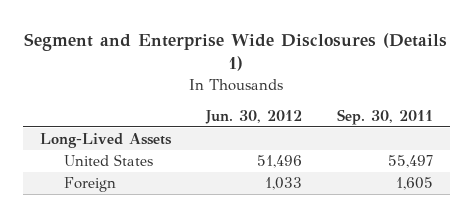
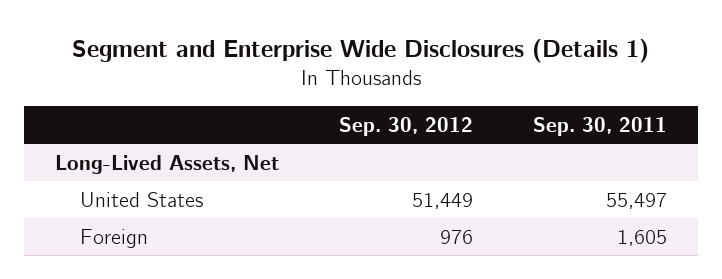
- | Jun. 30, 2012 | Sep. 30, 2011
+ | Sep. 30, 2012 | Sep. 30, 2011
- Long-Lived Assets
+ Long-Lived Assets, Net

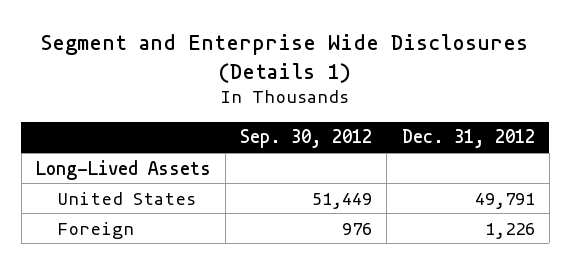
- | Sep. 30, 2012 | Sep. 30, 2011
+ | Sep. 30, 2012 | Dec. 31, 2012
- Long-Lived Assets, Net
+ Long-Lived Assets

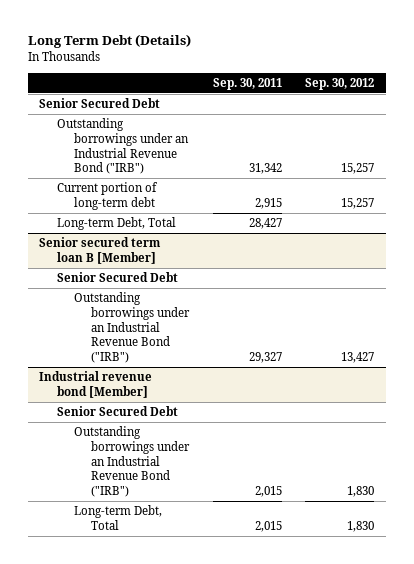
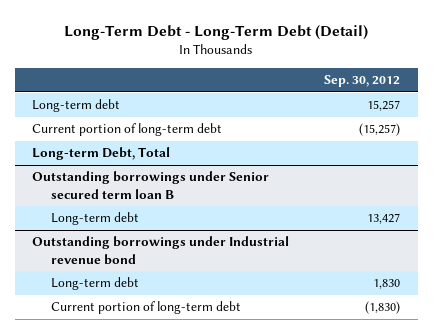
- Long Term Debt (Details)
+ Long-Term Debt - Long-Term Debt (Detail)
- | Sep. 30, 2011 | Sep. 30, 2012
+ | Sep. 30, 2012
- Senior Secured Debt
- Outstanding borrowings under an Industrial Revenue Bond ("IRB") | 31,342 | 15,257
- Current portion of long-term debt | 2,915 | 15,257
+ Long-term debt | 15,257
+ Current portion of long-term debt | (15,257)
- Senior secured term loan B [Member]
- Senior Secured Debt
- Outstanding borrowings under an Industrial Revenue Bond ("IRB") | 29,327 | 13,427
- Industrial revenue bond [Member]
- Senior Secured Debt
- Outstanding borrowings under an Industrial Revenue Bond ("IRB") | 2,015 | 1,830
- Long-term Debt, Total | 2,015 | 1,830
+ Outstanding borrowings under Senior secured term loan B
+ Long-term debt | 13,427
+ Outstanding borrowings under Industrial revenue bond
+ Long-term debt | 1,830
+ Current portion of long-term debt | (1,830)

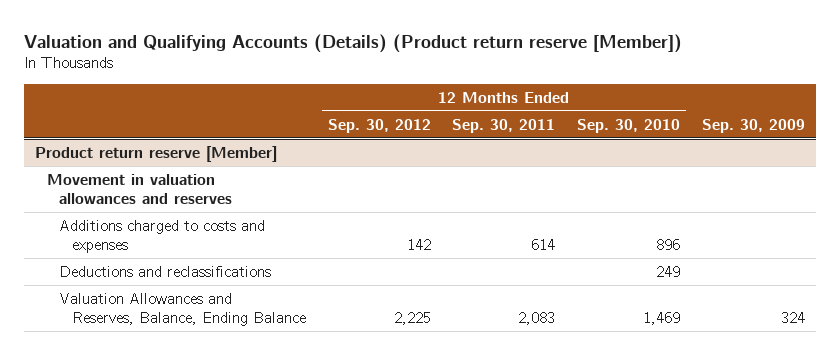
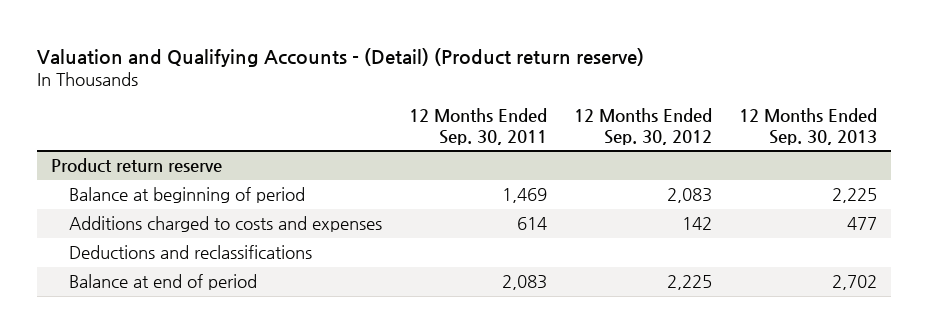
- Valuation and Qualifying Accounts (Details) (Product return reserve [Member])
+ Valuation and Qualifying Accounts - (Detail) (Product return reserve)
- | 12 Months Ended Sep. 30, 2012 | 12 Months Ended Sep. 30, 2011 | 12 Months Ended Sep. 30, 2010 | Sep. 30, 2009
+ | 12 Months Ended Sep. 30, 2011 | 12 Months Ended Sep. 30, 2012 | 12 Months Ended Sep. 30, 2013
- Product return reserve [Member]
- Movement in valuation allowances and reserves
+ Product return reserve
+ Balance at beginning of period | 1,469 | 2,083 | 2,225
- Valuation Allowances and Reserves, Balance, Ending Balance | 2,225 | 2,083 | 1,469 | 324
+ Balance at end of period | 2,083 | 2,225 | 2,702

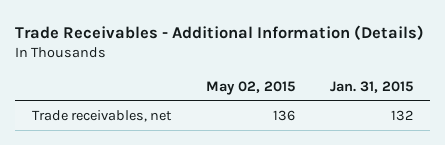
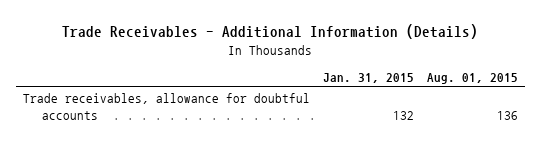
- | May 02, 2015 | Jan. 31, 2015
+ | Jan. 31, 2015 | Aug. 01, 2015
- Trade receivables, net | 136 | 132
+ Trade receivables, allowance for doubtful accounts | 132 | 136

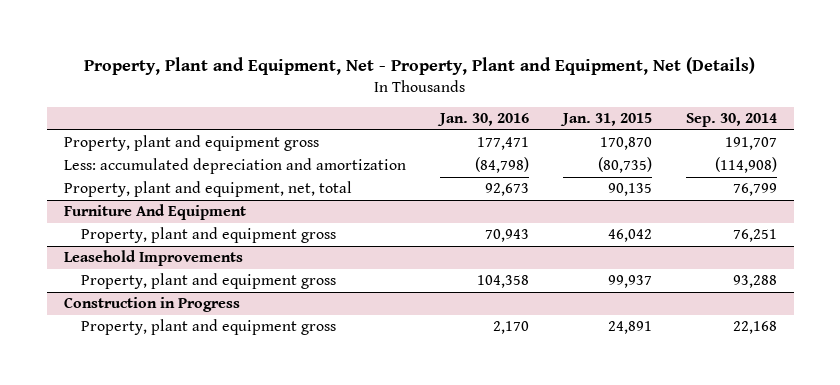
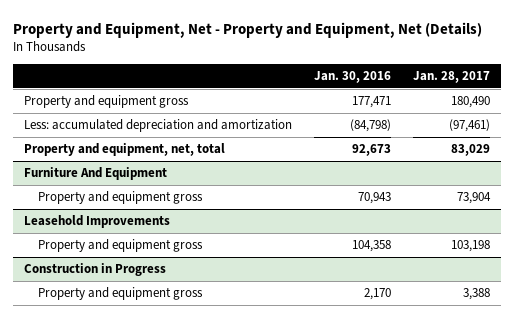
- Property, Plant and Equipment, Net - Property, Plant and Equipment, Net (Details)
+ Property and Equipment, Net - Property and Equipment, Net (Details)
- | Jan. 30, 2016 | Jan. 31, 2015 | Sep. 30, 2014
+ | Jan. 30, 2016 | Jan. 28, 2017
- Property, plant and equipment gross | 177,471 | 170,870 | 191,707
+ Property and equipment gross | 177,471 | 180,490
- Property, plant and equipment, net, total | 92,673 | 90,135 | 76,799
+ Property and equipment, net, total | 92,673 | 83,029
@ Furniture And Equipment
- Property, plant and equipment gross | 70,943 | 46,042 | 76,251
+ Property and equipment gross | 70,943 | 73,904
@ Leasehold Improvements
- Property, plant and equipment gross | 104,358 | 99,937 | 93,288
+ Property and equipment gross | 104,358 | 103,198
@ Construction in Progress
- Property, plant and equipment gross | 2,170 | 24,891 | 22,168
+ Property and equipment gross | 2,170 | 3,388

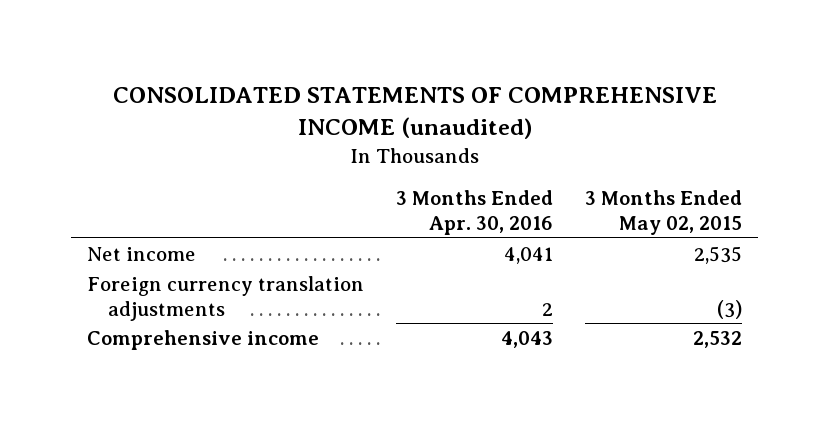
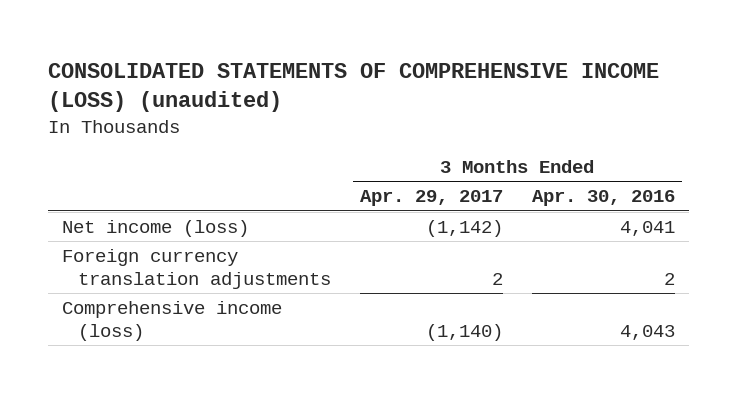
- CONSOLIDATED STATEMENTS OF COMPREHENSIVE INCOME (unaudited)
+ CONSOLIDATED STATEMENTS OF COMPREHENSIVE INCOME (LOSS) (unaudited)
- | 3 Months Ended Apr. 30, 2016 | 3 Months Ended May 02, 2015
+ | 3 Months Ended Apr. 29, 2017 | 3 Months Ended Apr. 30, 2016
- Net income | 4,041 | 2,535
+ Net income (loss) | (1,142) | 4,041
- Comprehensive income | 4,043 | 2,532
+ Comprehensive income (loss) | (1,140) | 4,043

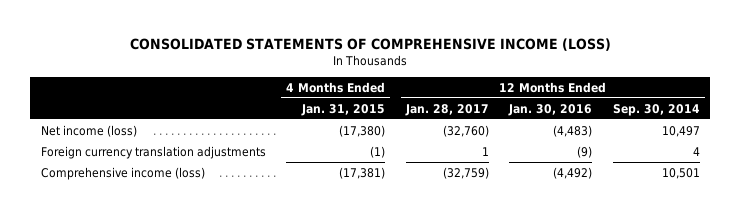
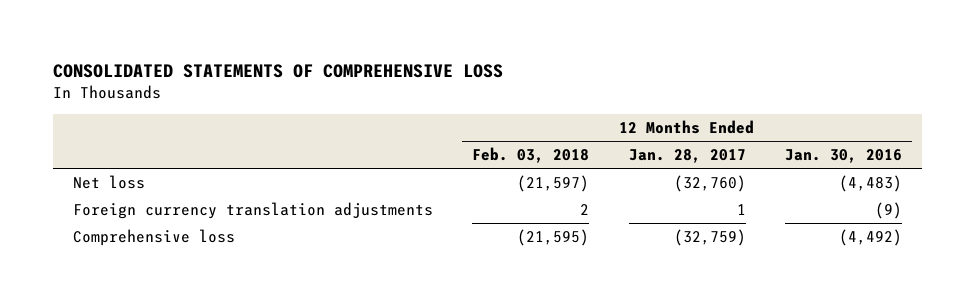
- CONSOLIDATED STATEMENTS OF COMPREHENSIVE INCOME (LOSS)
+ CONSOLIDATED STATEMENTS OF COMPREHENSIVE LOSS
- | 4 Months Ended Jan. 31, 2015 | 12 Months Ended Jan. 28, 2017 | 12 Months Ended Jan. 30, 2016 | 12 Months Ended Sep. 30, 2014
+ | 12 Months Ended Feb. 03, 2018 | 12 Months Ended Jan. 28, 2017 | 12 Months Ended Jan. 30, 2016
- Net income (loss) | (17,380) | (32,760) | (4,483) | 10,497
+ Net loss | (21,597) | (32,760) | (4,483)
- Comprehensive income (loss) | (17,381) | (32,759) | (4,492) | 10,501
+ Comprehensive loss | (21,595) | (32,759) | (4,492)

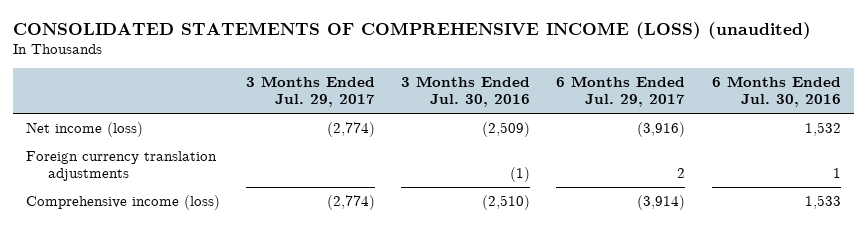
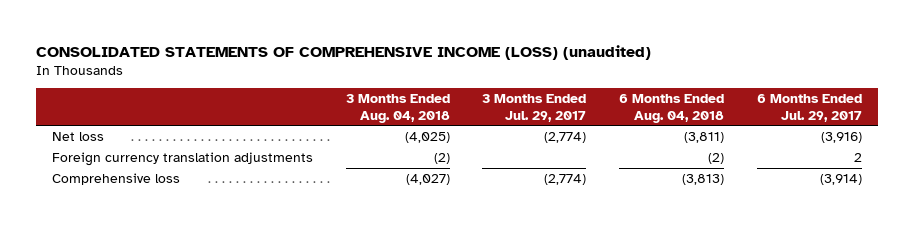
- | 3 Months Ended Jul. 29, 2017 | 3 Months Ended Jul. 30, 2016 | 6 Months Ended Jul. 29, 2017 | 6 Months Ended Jul. 30, 2016
+ | 3 Months Ended Aug. 04, 2018 | 3 Months Ended Jul. 29, 2017 | 6 Months Ended Aug. 04, 2018 | 6 Months Ended Jul. 29, 2017
- Net income (loss) | (2,774) | (2,509) | (3,916) | 1,532
+ Net loss | (4,025) | (2,774) | (3,811) | (3,916)
- Comprehensive income (loss) | (2,774) | (2,510) | (3,914) | 1,533
+ Comprehensive loss | (4,027) | (2,774) | (3,813) | (3,914)

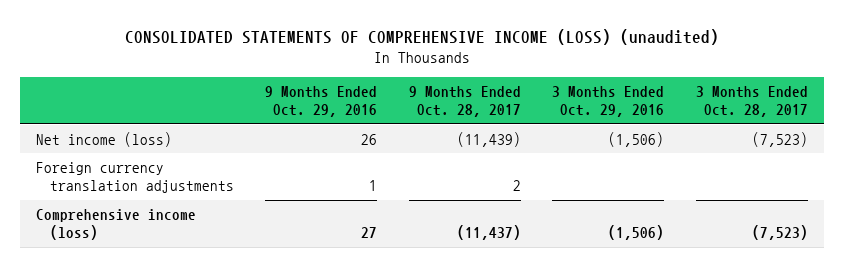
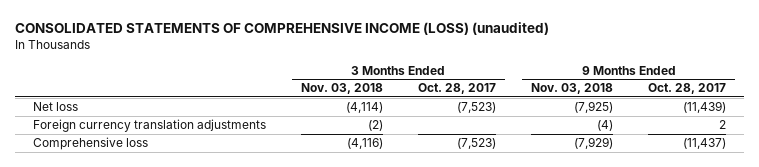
- | 9 Months Ended Oct. 29, 2016 | 9 Months Ended Oct. 28, 2017 | 3 Months Ended Oct. 29, 2016 | 3 Months Ended Oct. 28, 2017
+ | 3 Months Ended Nov. 03, 2018 | 3 Months Ended Oct. 28, 2017 | 9 Months Ended Nov. 03, 2018 | 9 Months Ended Oct. 28, 2017
- Net income (loss) | 26 | (11,439) | (1,506) | (7,523)
+ Net loss | (4,114) | (7,523) | (7,925) | (11,439)
- Comprehensive income (loss) | 27 | (11,437) | (1,506) | (7,523)
+ Comprehensive loss | (4,116) | (7,523) | (7,929) | (11,437)

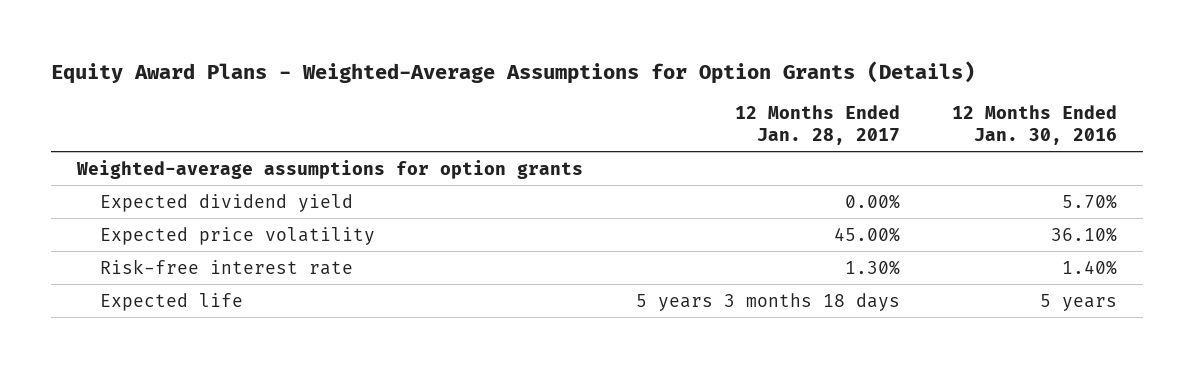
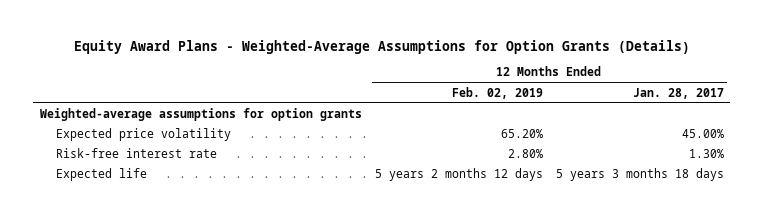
- | 12 Months Ended Jan. 28, 2017 | 12 Months Ended Jan. 30, 2016
+ | 12 Months Ended Feb. 02, 2019 | 12 Months Ended Jan. 28, 2017
- Expected dividend yield | 0.00% | 5.70%

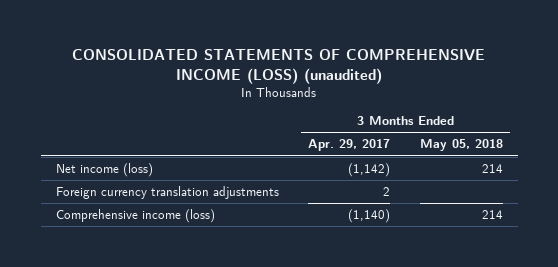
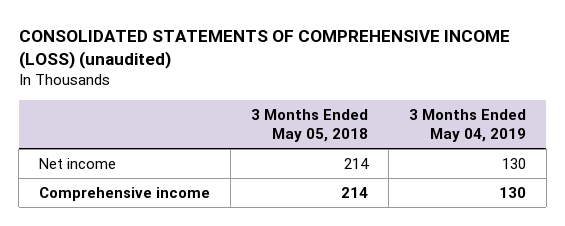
- | 3 Months Ended Apr. 29, 2017 | 3 Months Ended May 05, 2018
+ | 3 Months Ended May 05, 2018 | 3 Months Ended May 04, 2019
- Net income (loss) | (1,142) | 214
- Foreign currency translation adjustments | 2 |
- Comprehensive income (loss) | (1,140) | 214
+ Net income | 214 | 130
+ Comprehensive income | 214 | 130

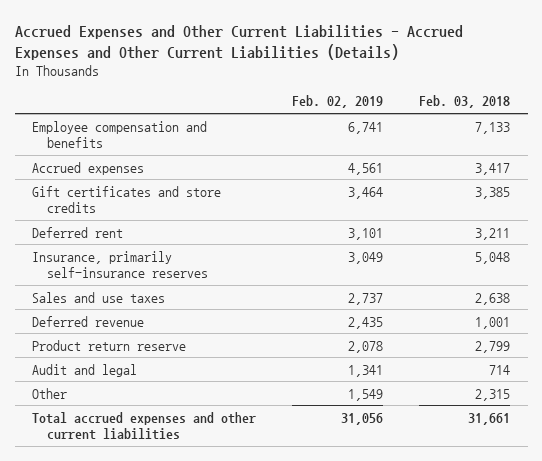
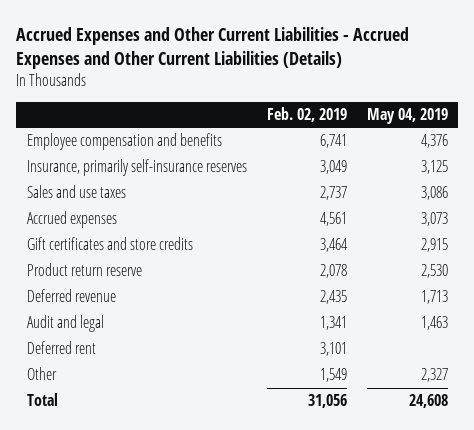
- | Feb. 02, 2019 | Feb. 03, 2018
+ | Feb. 02, 2019 | May 04, 2019
moved down: Accrued expenses | 4,561 | 3,073
moved down: Gift certificates and store credits | 3,464 | 2,915
moved down: Deferred revenue | 2,435 | 1,713
moved down: Deferred rent | 3,101 |
- Total accrued expenses and other current liabilities | 31,056 | 31,661
+ Total | 31,056 | 24,608

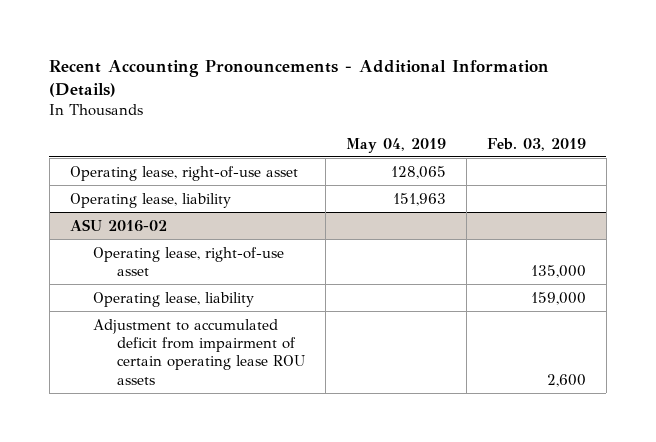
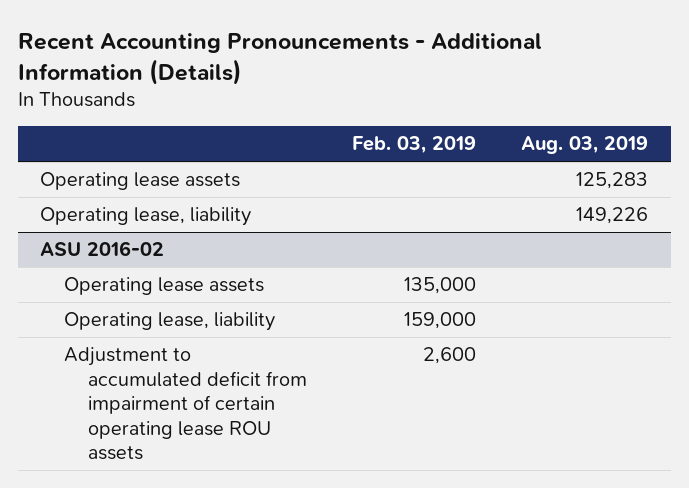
- | May 04, 2019 | Feb. 03, 2019
+ | Feb. 03, 2019 | Aug. 03, 2019
- Operating lease, right-of-use asset | 128,065 |
+ Operating lease assets | | 125,283
@ ASU 2016-02
- Operating lease, right-of-use asset | | 135,000
+ Operating lease assets | 135,000 |

